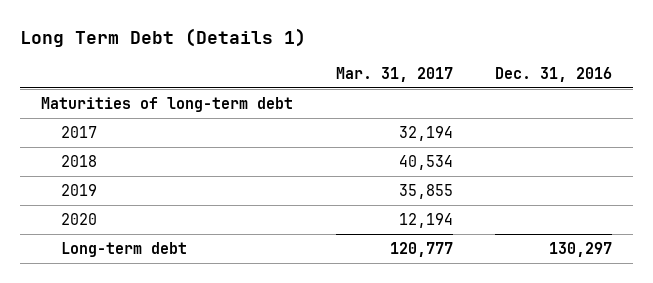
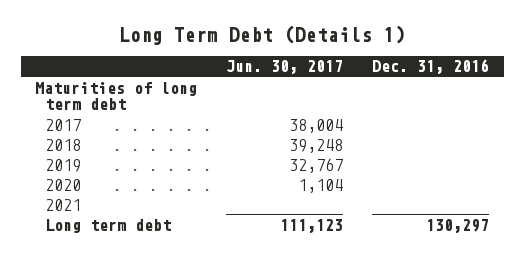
- | Mar. 31, 2017 | Dec. 31, 2016
+ | Jun. 30, 2017 | Dec. 31, 2016
- Maturities of long-term debt
+ Maturities of long term debt
- Long-term debt | 120,777 | 130,297
+ 2021
+ Long term debt | 111,123 | 130,297

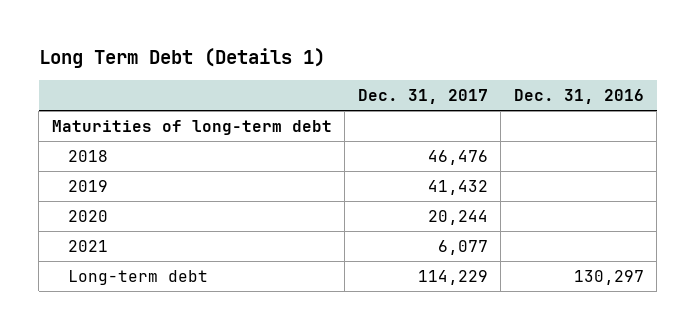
- | Jun. 30, 2017 | Dec. 31, 2016
+ | Dec. 31, 2017 | Dec. 31, 2016
- Maturities of long term debt
- 2017 | 38,004 |
+ Maturities of long-term debt
- Long term debt | 111,123 | 130,297
+ Long-term debt | 114,229 | 130,297

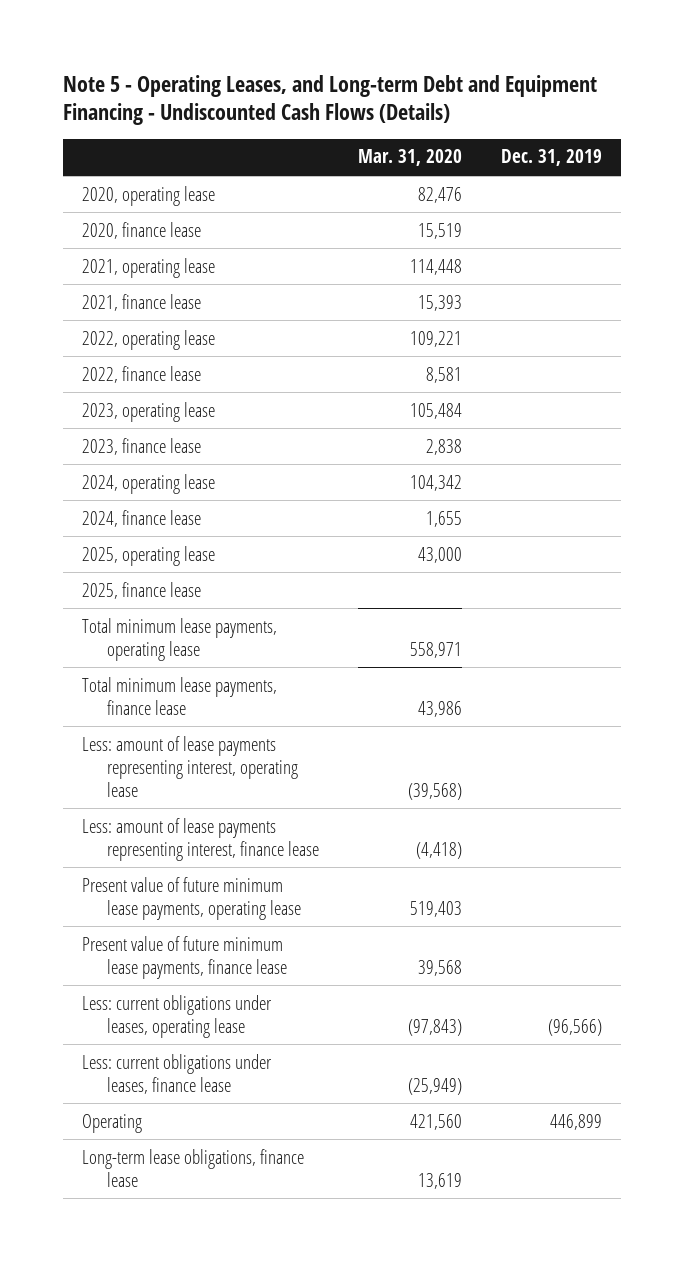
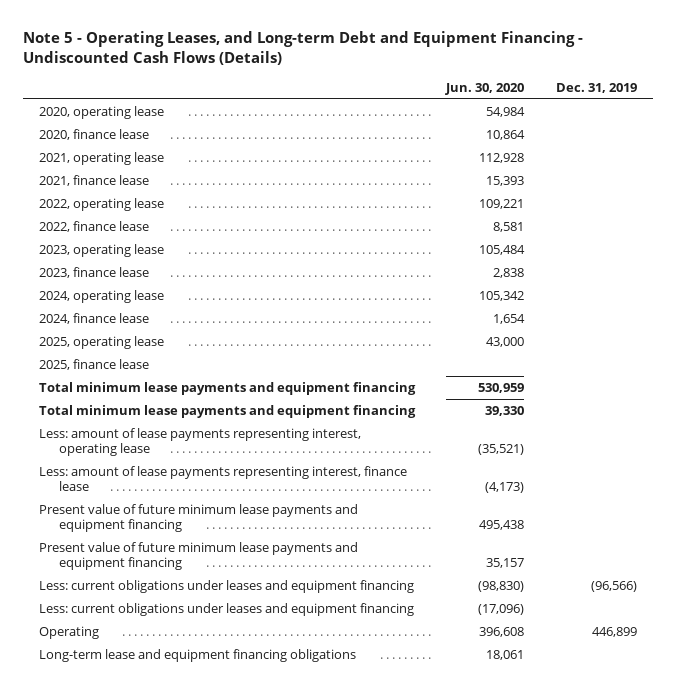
- | Mar. 31, 2020 | Dec. 31, 2019
+ | Jun. 30, 2020 | Dec. 31, 2019
- Total minimum lease payments, operating lease | 558,971 |
- Total minimum lease payments, finance lease | 43,986 |
+ Total minimum lease payments and equipment financing | 530,959 |
+ Total minimum lease payments and equipment financing | 39,330 |
- Present value of future minimum lease payments, operating lease | 519,403 |
- Present value of future minimum lease payments, finance lease | 39,568 |
- Less: current obligations under leases, operating lease | (97,843) | (96,566)
- Less: current obligations under leases, finance lease | (25,949) |
+ Present value of future minimum lease payments and equipment financing | 495,438 |
+ Present value of future minimum lease payments and equipment financing | 35,157 |
+ Less: current obligations under leases and equipment financing | (98,830) | (96,566)
+ Less: current obligations under leases and equipment financing | (17,096) |
- Long-term lease obligations, finance lease | 13,619 |
+ Long-term lease and equipment financing obligations | 18,061 |

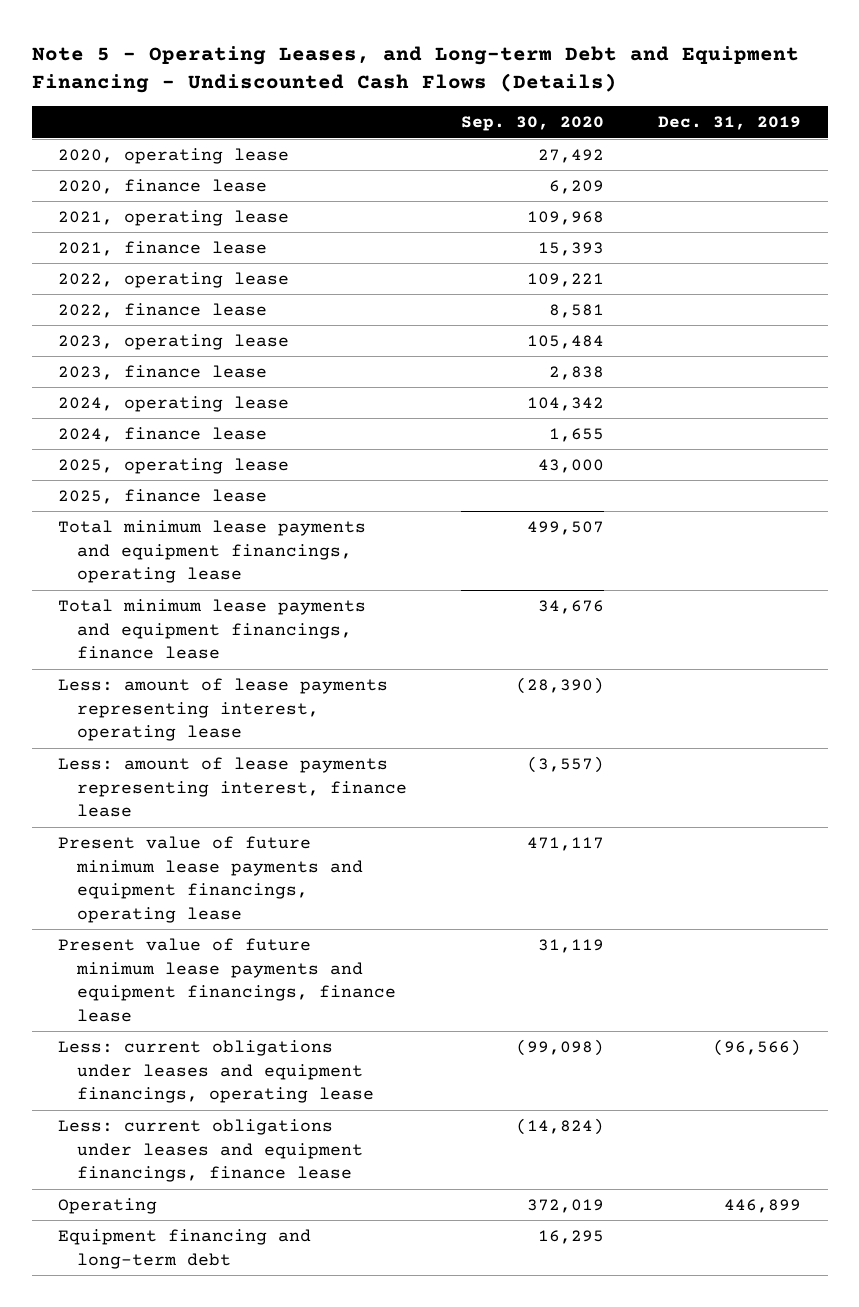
- | Jun. 30, 2020 | Dec. 31, 2019
+ | Sep. 30, 2020 | Dec. 31, 2019
- Total minimum lease payments and equipment financing | 530,959 |
- Total minimum lease payments and equipment financing | 39,330 |
+ Total minimum lease payments and equipment financings, operating lease | 499,507 |
+ Total minimum lease payments and equipment financings, finance lease | 34,676 |
- Present value of future minimum lease payments and equipment financing | 495,438 |
- Present value of future minimum lease payments and equipment financing | 35,157 |
- Less: current obligations under leases and equipment financing | (98,830) | (96,566)
- Less: current obligations under leases and equipment financing | (17,096) |
+ Present value of future minimum lease payments and equipment financings, operating lease | 471,117 |
+ Present value of future minimum lease payments and equipment financings, finance lease | 31,119 |
+ Less: current obligations under leases and equipment financings, operating lease | (99,098) | (96,566)
+ Less: current obligations under leases and equipment financings, finance lease | (14,824) |
- Long-term lease and equipment financing obligations | 18,061 |
+ Equipment financing and long-term debt | 16,295 |

